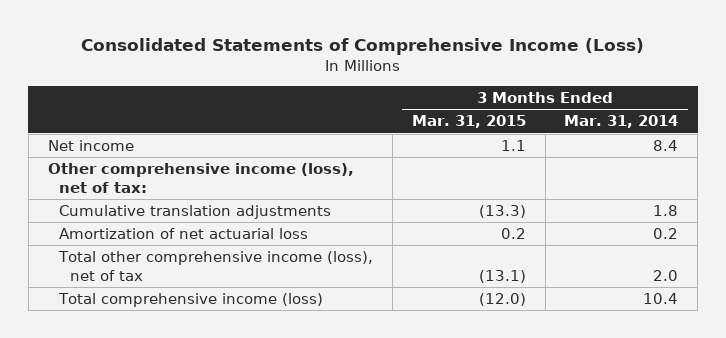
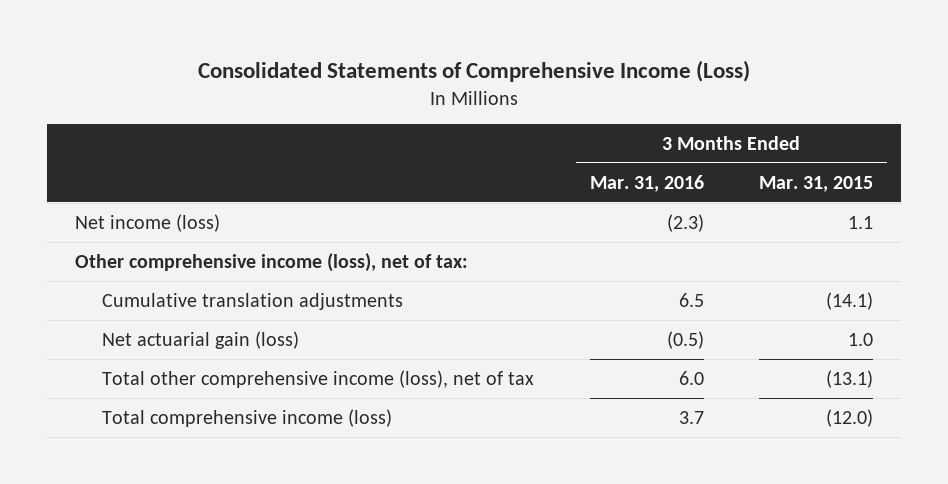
- | 3 Months Ended Mar. 31, 2015 | 3 Months Ended Mar. 31, 2014
+ | 3 Months Ended Mar. 31, 2016 | 3 Months Ended Mar. 31, 2015
- Net income | 1.1 | 8.4
+ Net income (loss) | (2.3) | 1.1
- Cumulative translation adjustments | (13.3) | 1.8
- Amortization of net actuarial loss | 0.2 | 0.2
+ Cumulative translation adjustments | 6.5 | (14.1)
+ Net actuarial gain (loss) | (0.5) | 1.0

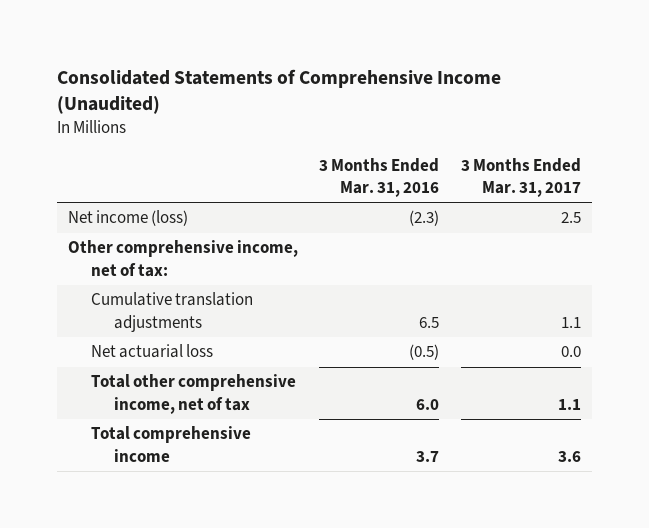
- Consolidated Statements of Comprehensive Income (Loss)
+ Consolidated Statements of Comprehensive Income (Unaudited)
- | 3 Months Ended Mar. 31, 2016 | 3 Months Ended Mar. 31, 2015
+ | 3 Months Ended Mar. 31, 2016 | 3 Months Ended Mar. 31, 2017
- Other comprehensive income (loss), net of tax:
+ Other comprehensive income, net of tax:
- Net actuarial gain (loss) | (0.5) | 1.0
- Total other comprehensive income (loss), net of tax | 6.0 | (13.1)
- Total comprehensive income (loss) | 3.7 | (12.0)
+ Net actuarial loss | (0.5) | 0.0
+ Total other comprehensive income, net of tax | 6.0 | 1.1
+ Total comprehensive income | 3.7 | 3.6

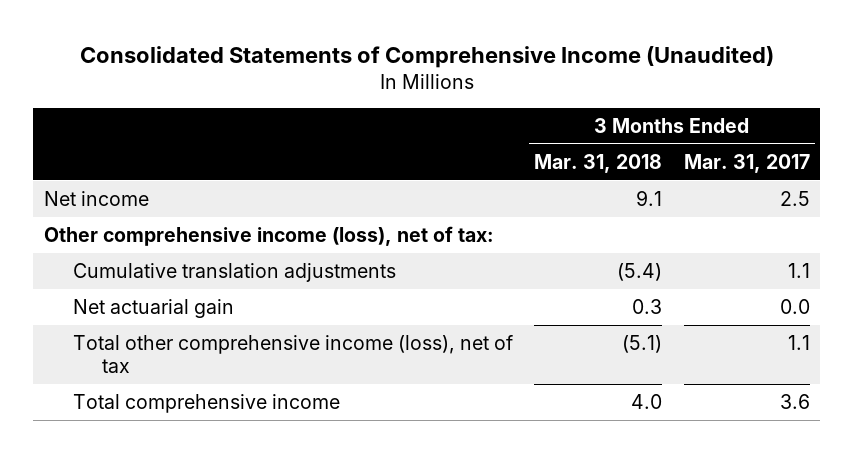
- | 3 Months Ended Mar. 31, 2016 | 3 Months Ended Mar. 31, 2017
+ | 3 Months Ended Mar. 31, 2018 | 3 Months Ended Mar. 31, 2017
- Net income (loss) | (2.3) | 2.5
- Other comprehensive income, net of tax:
+ Net income | 9.1 | 2.5
+ Other comprehensive income (loss), net of tax:
- Net actuarial loss | (0.5) | 0.0
- Total other comprehensive income, net of tax | 6.0 | 1.1
+ Net actuarial gain | 0.3 | 0.0
+ Total other comprehensive income (loss), net of tax | (5.1) | 1.1

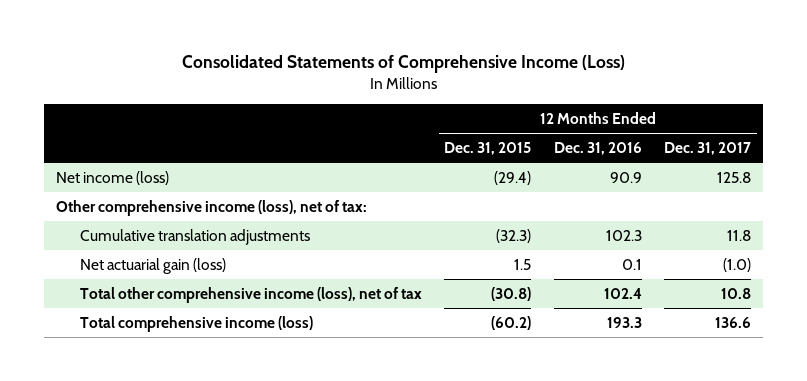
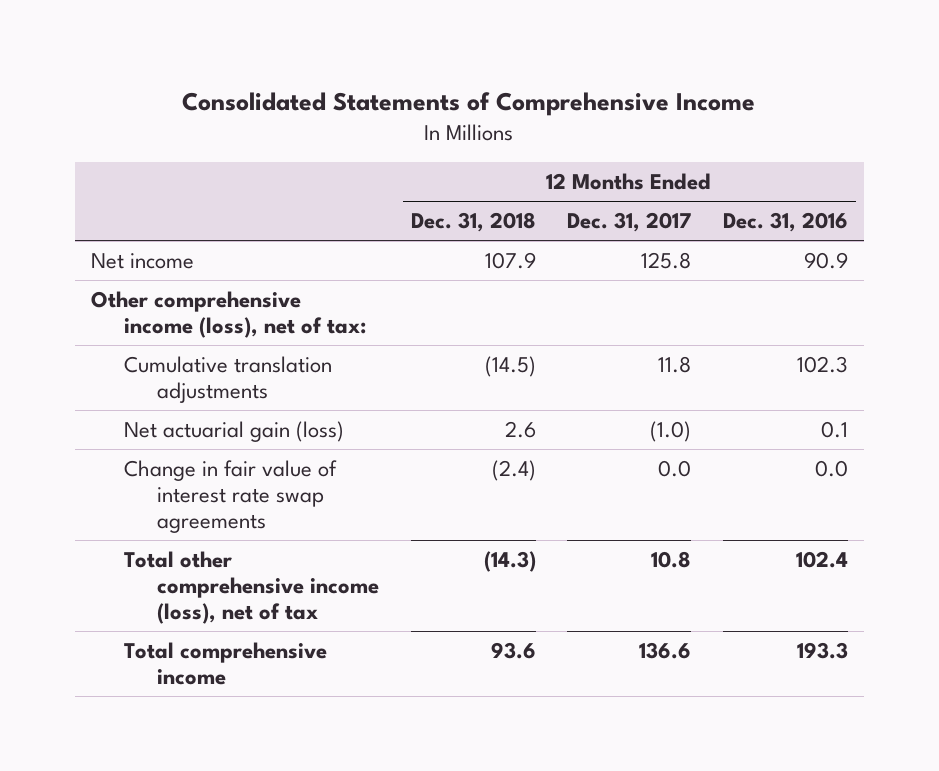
- Consolidated Statements of Comprehensive Income (Loss)
+ Consolidated Statements of Comprehensive Income
- | 12 Months Ended Dec. 31, 2015 | 12 Months Ended Dec. 31, 2016 | 12 Months Ended Dec. 31, 2017
+ | 12 Months Ended Dec. 31, 2018 | 12 Months Ended Dec. 31, 2017 | 12 Months Ended Dec. 31, 2016
- Net income (loss) | (29.4) | 90.9 | 125.8
+ Net income | 107.9 | 125.8 | 90.9
+ Change in fair value of interest rate swap agreements | (2.4) | 0.0 | 0.0
- Total comprehensive income (loss) | (60.2) | 193.3 | 136.6
+ Total comprehensive income | 93.6 | 136.6 | 193.3

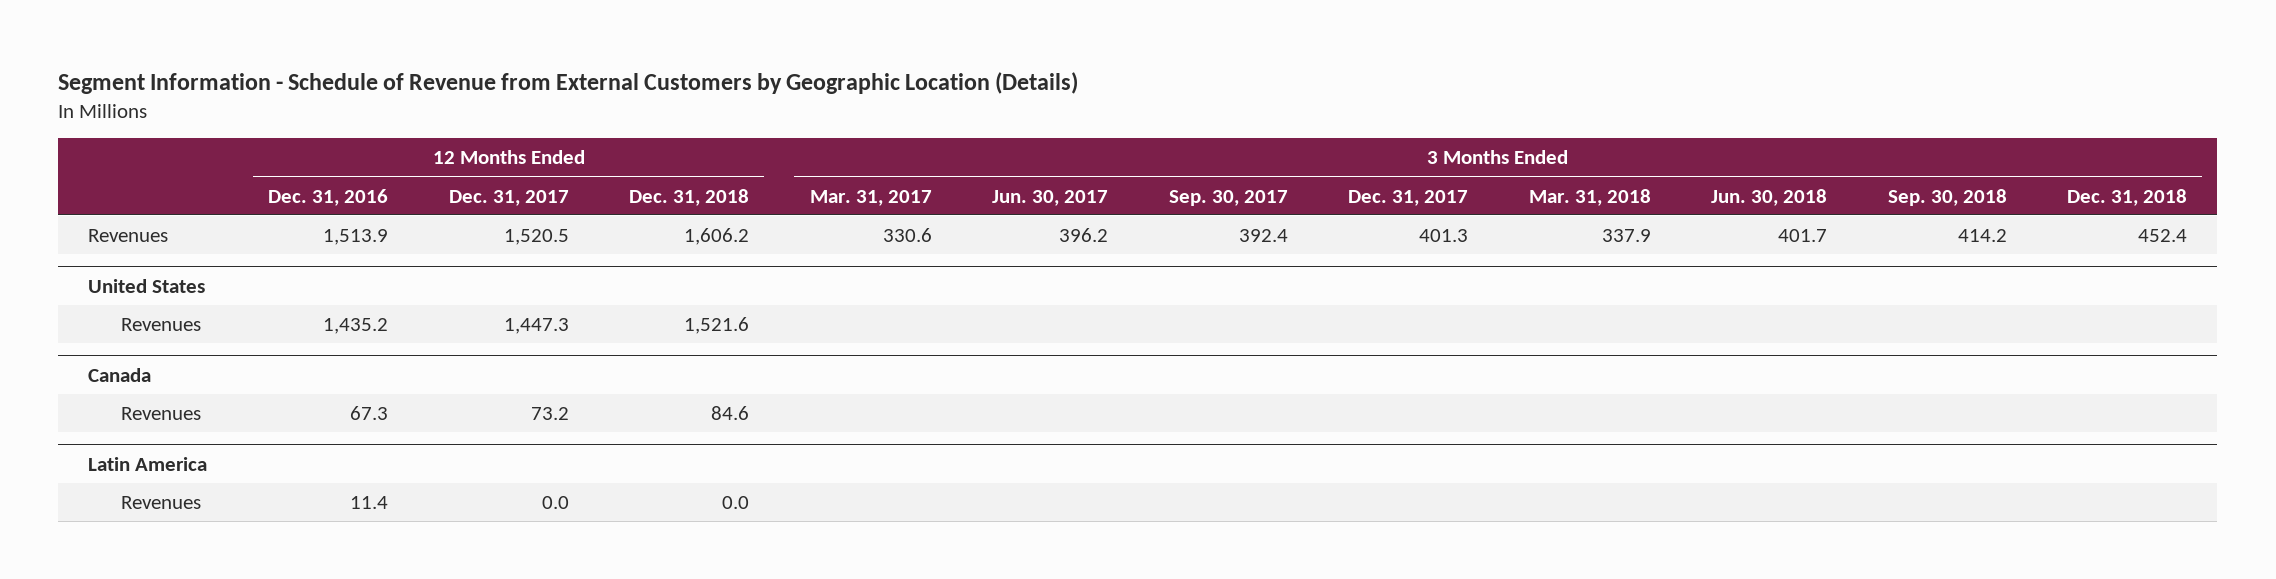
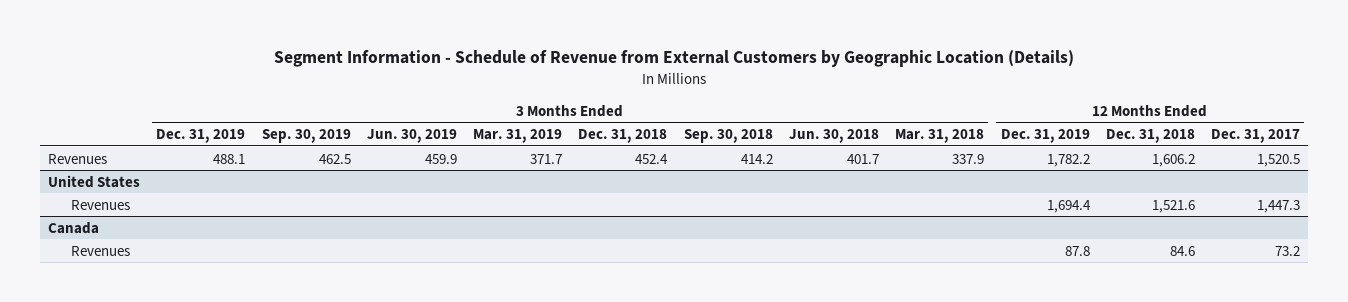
- | 12 Months Ended Dec. 31, 2016 | 12 Months Ended Dec. 31, 2017 | 12 Months Ended Dec. 31, 2018 | 3 Months Ended Mar. 31, 2017 | 3 Months Ended Jun. 30, 2017 | 3 Months Ended Sep. 30, 2017 | 3 Months Ended Dec. 31, 2017 | 3 Months Ended Mar. 31, 2018 | 3 Months Ended Jun. 30, 2018 | 3 Months Ended Sep. 30, 2018 | 3 Months Ended Dec. 31, 2018
+ | 3 Months Ended Dec. 31, 2019 | 3 Months Ended Sep. 30, 2019 | 3 Months Ended Jun. 30, 2019 | 3 Months Ended Mar. 31, 2019 | 3 Months Ended Dec. 31, 2018 | 3 Months Ended Sep. 30, 2018 | 3 Months Ended Jun. 30, 2018 | 3 Months Ended Mar. 31, 2018 | 12 Months Ended Dec. 31, 2019 | 12 Months Ended Dec. 31, 2018 | 12 Months Ended Dec. 31, 2017
- Latin America
- Revenues | 11.4 | 0.0 | 0.0 | | | | | | | |

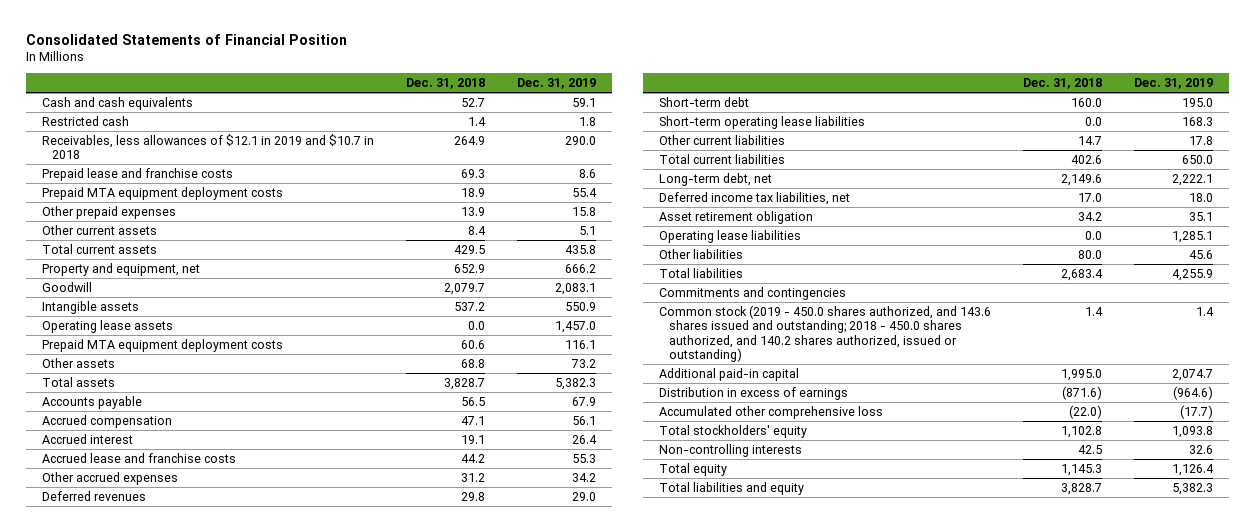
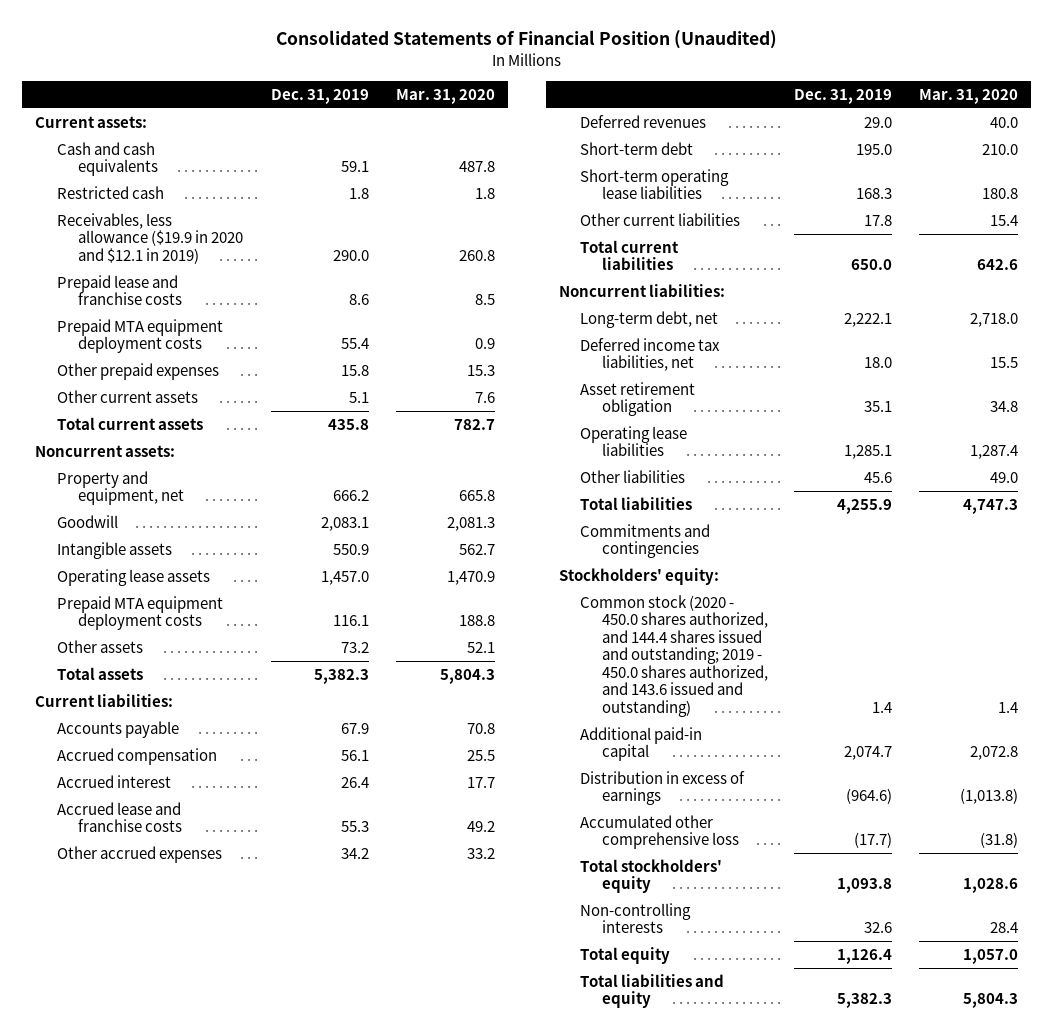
- Consolidated Statements of Financial Position
+ Consolidated Statements of Financial Position (Unaudited)
- | Dec. 31, 2018 | Dec. 31, 2019
+ | Dec. 31, 2019 | Mar. 31, 2020
+ Current assets:
- Receivables, less allowances of $12.1 in 2019 and $10.7 in 2018 | 264.9 | 290.0
+ Receivables, less allowance ($19.9 in 2020 and $12.1 in 2019) | 290.0 | 260.8
+ Noncurrent assets:
+ Current liabilities:
+ Noncurrent liabilities:
- Common stock (2019 - 450.0 shares authorized, and 143.6 shares issued and outstanding; 2018 - 450.0 shares authorized, and 140.2 shares authorized, issued or outstanding) | 1.4 | 1.4
+ Stockholders' equity:
+ Common stock (2020 - 450.0 shares authorized, and 144.4 shares issued and outstanding; 2019 - 450.0 shares authorized, and 143.6 issued and outstanding) | 1.4 | 1.4

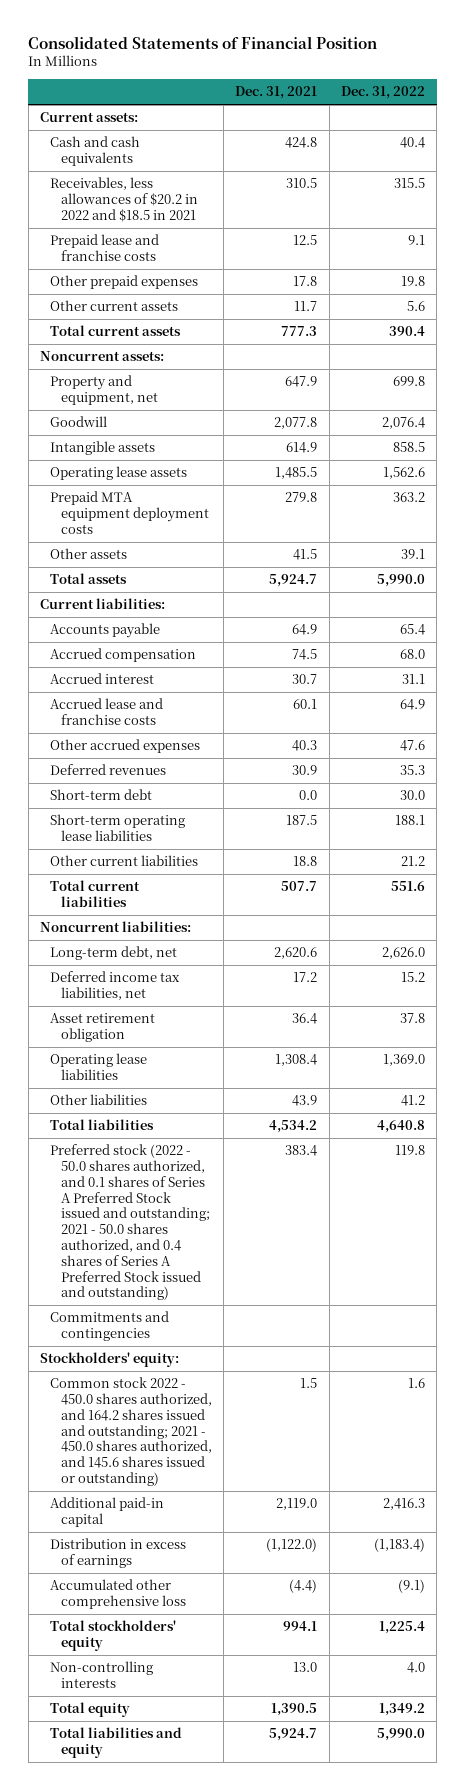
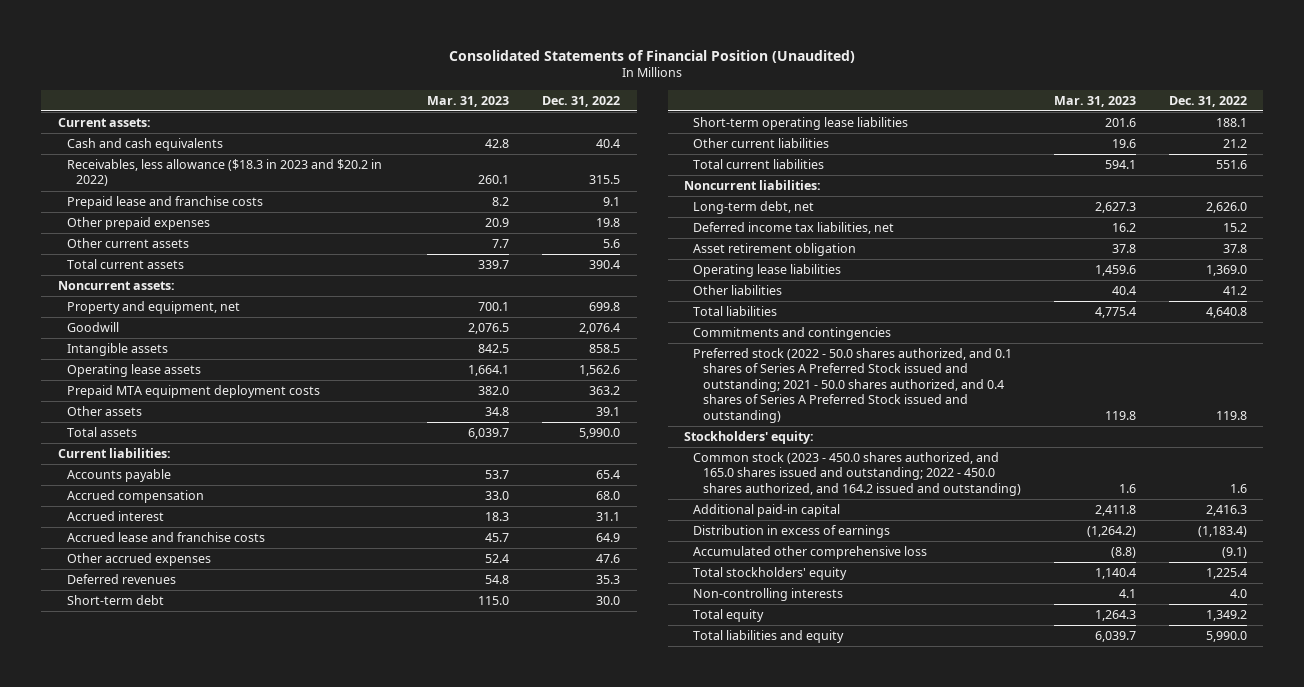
- Consolidated Statements of Financial Position
+ Consolidated Statements of Financial Position (Unaudited)
- | Dec. 31, 2021 | Dec. 31, 2022
+ | Mar. 31, 2023 | Dec. 31, 2022
- Receivables, less allowances of $20.2 in 2022 and $18.5 in 2021 | 310.5 | 315.5
+ Receivables, less allowance ($18.3 in 2023 and $20.2 in 2022) | 260.1 | 315.5
moved down: Preferred stock (2022 - 50.0 shares authorized, and 0.1 shares of Series A Preferred Stock issued and outstanding; 2021 - 50.0 shares authorized, and 0.4 shares of Series A Preferred Stock issued and outstanding) | 119.8 | 119.8
- Common stock 2022 - 450.0 shares authorized, and 164.2 shares issued and outstanding; 2021 - 450.0 shares authorized, and 145.6 shares issued or outstanding) | 1.5 | 1.6
+ Common stock (2023 - 450.0 shares authorized, and 165.0 shares issued and outstanding; 2022 - 450.0 shares authorized, and 164.2 issued and outstanding) | 1.6 | 1.6

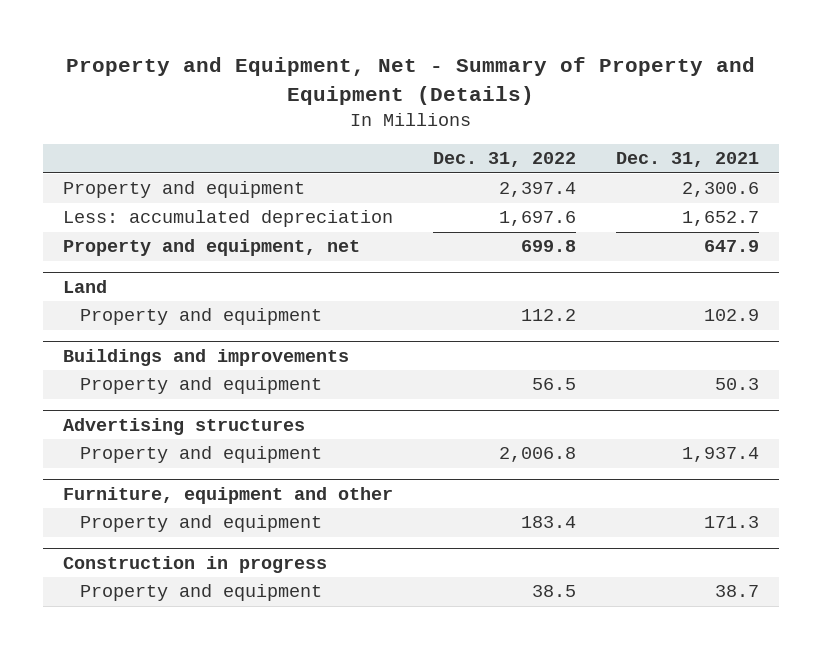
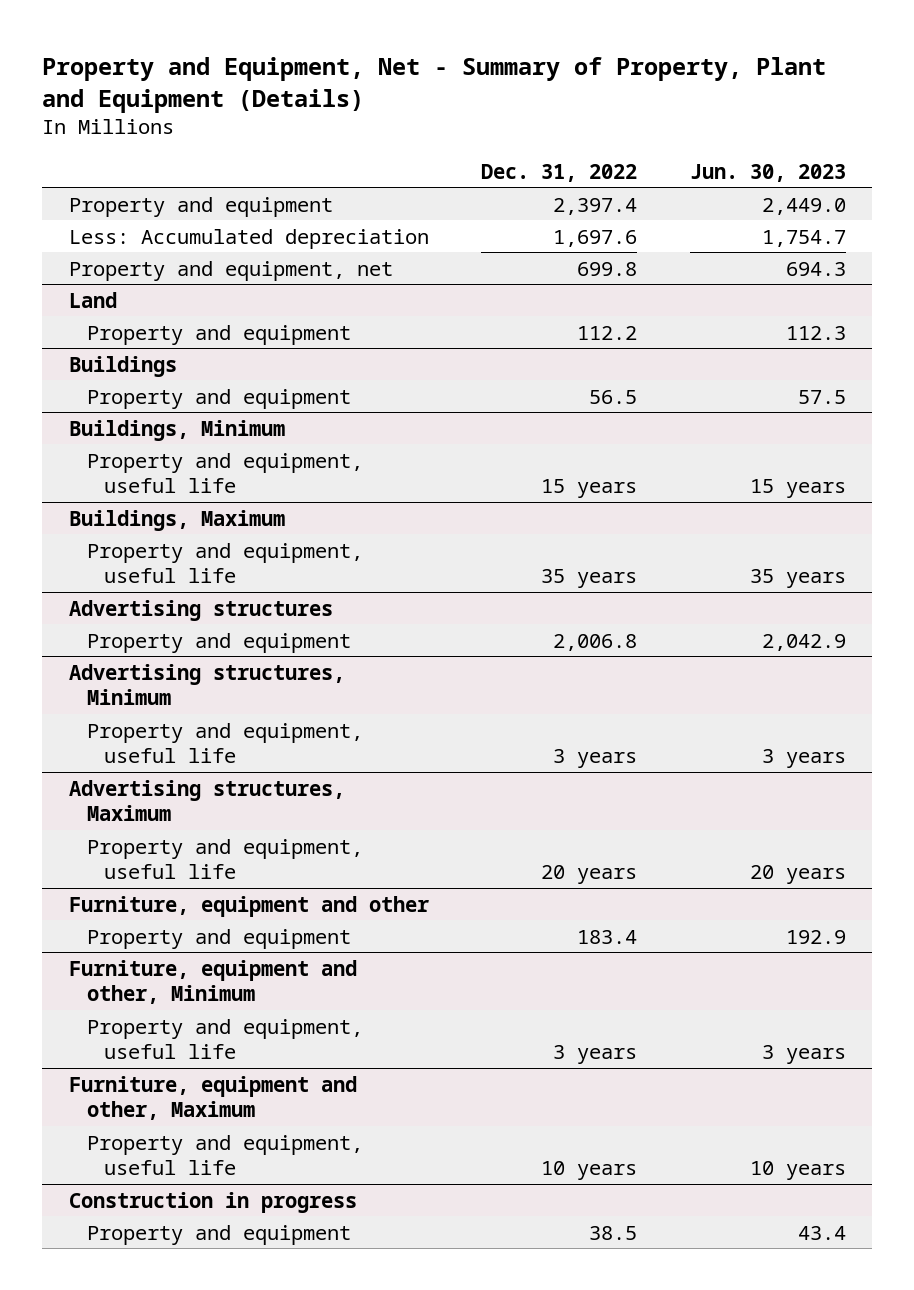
- Property and Equipment, Net - Summary of Property and Equipment (Details)
+ Property and Equipment, Net - Summary of Property, Plant and Equipment (Details)
- | Dec. 31, 2022 | Dec. 31, 2021
+ | Dec. 31, 2022 | Jun. 30, 2023
- Less: accumulated depreciation | 1,697.6 | 1,652.7
+ Less: Accumulated depreciation | 1,697.6 | 1,754.7
- Buildings and improvements
+ Buildings
+ Buildings, Minimum
+ Property and equipment, useful life | 15 years | 15 years
+ Buildings, Maximum
+ Property and equipment, useful life | 35 years | 35 years
+ Advertising structures, Minimum
+ Property and equipment, useful life | 3 years | 3 years
+ Advertising structures, Maximum
+ Property and equipment, useful life | 20 years | 20 years
+ Furniture, equipment and other, Minimum
+ Property and equipment, useful life | 3 years | 3 years
+ Furniture, equipment and other, Maximum
+ Property and equipment, useful life | 10 years | 10 years

